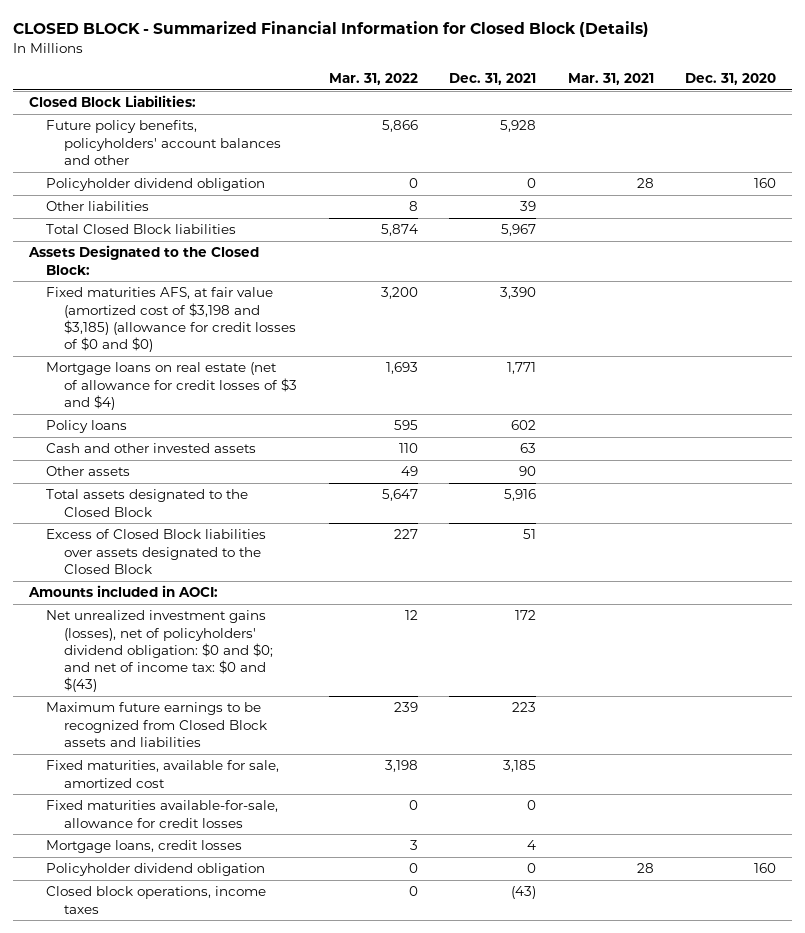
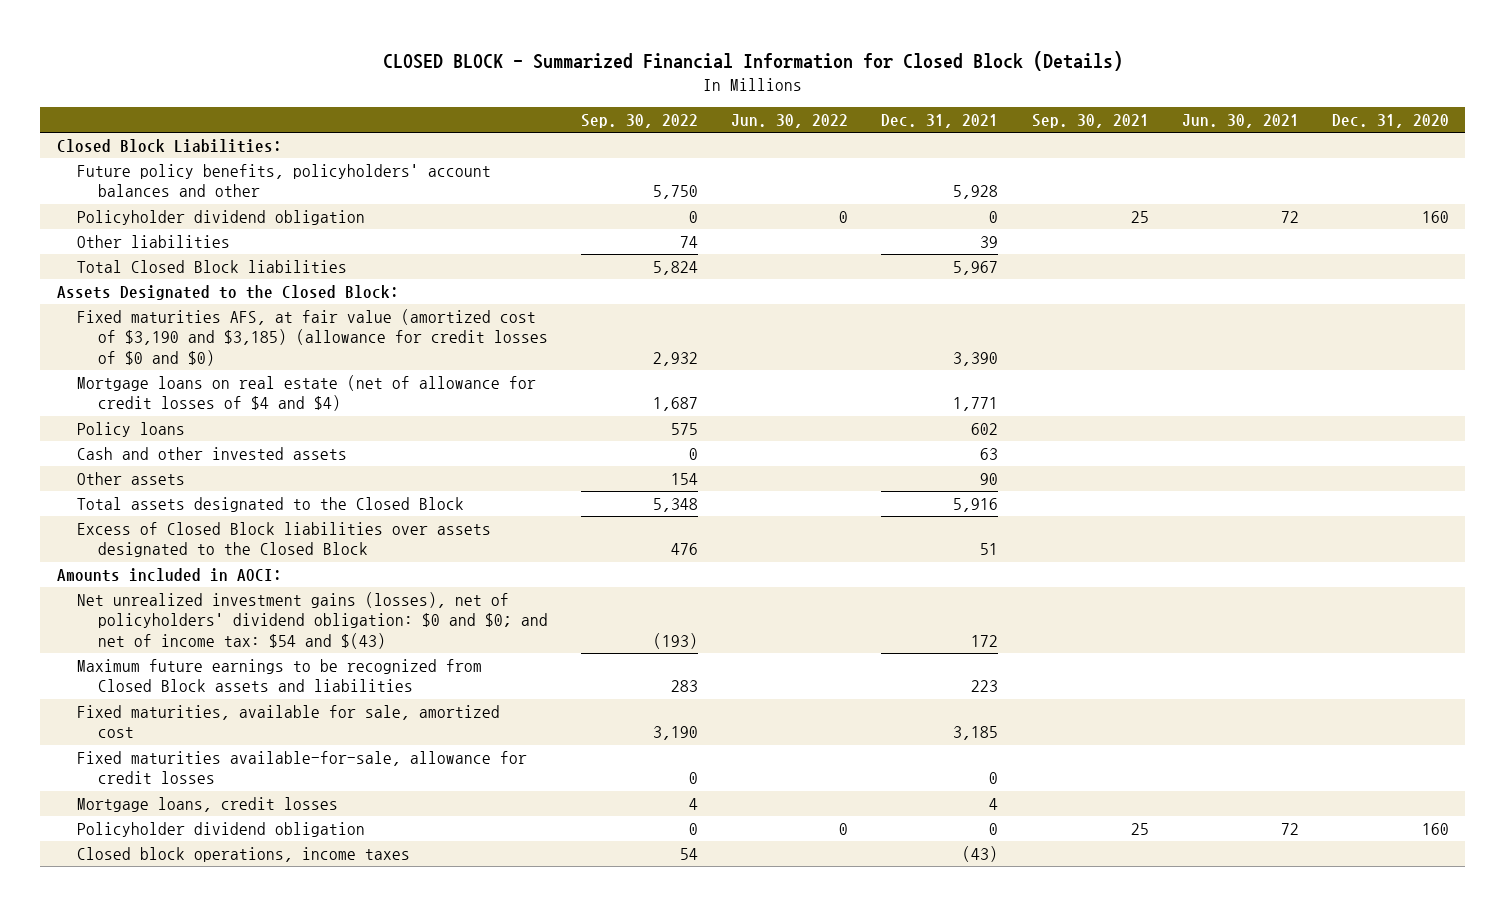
- | Mar. 31, 2022 | Dec. 31, 2021 | Mar. 31, 2021 | Dec. 31, 2020
+ | Sep. 30, 2022 | Jun. 30, 2022 | Dec. 31, 2021 | Sep. 30, 2021 | Jun. 30, 2021 | Dec. 31, 2020
- Fixed maturities AFS, at fair value (amortized cost of $3,198 and $3,185) (allowance for credit losses of $0 and $0) | 3,200 | 3,390 | |
- Mortgage loans on real estate (net of allowance for credit losses of $3 and $4) | 1,693 | 1,771 | |
+ Fixed maturities AFS, at fair value (amortized cost of $3,190 and $3,185) (allowance for credit losses of $0 and $0) | 2,932 | | 3,390 | | |
+ Mortgage loans on real estate (net of allowance for credit losses of $4 and $4) | 1,687 | | 1,771 | | |
- Net unrealized investment gains (losses), net of policyholders' dividend obligation: $0 and $0; and net of income tax: $0 and $(43) | 12 | 172 | |
+ Net unrealized investment gains (losses), net of policyholders' dividend obligation: $0 and $0; and net of income tax: $54 and $(43) | (193) | | 172 | | |

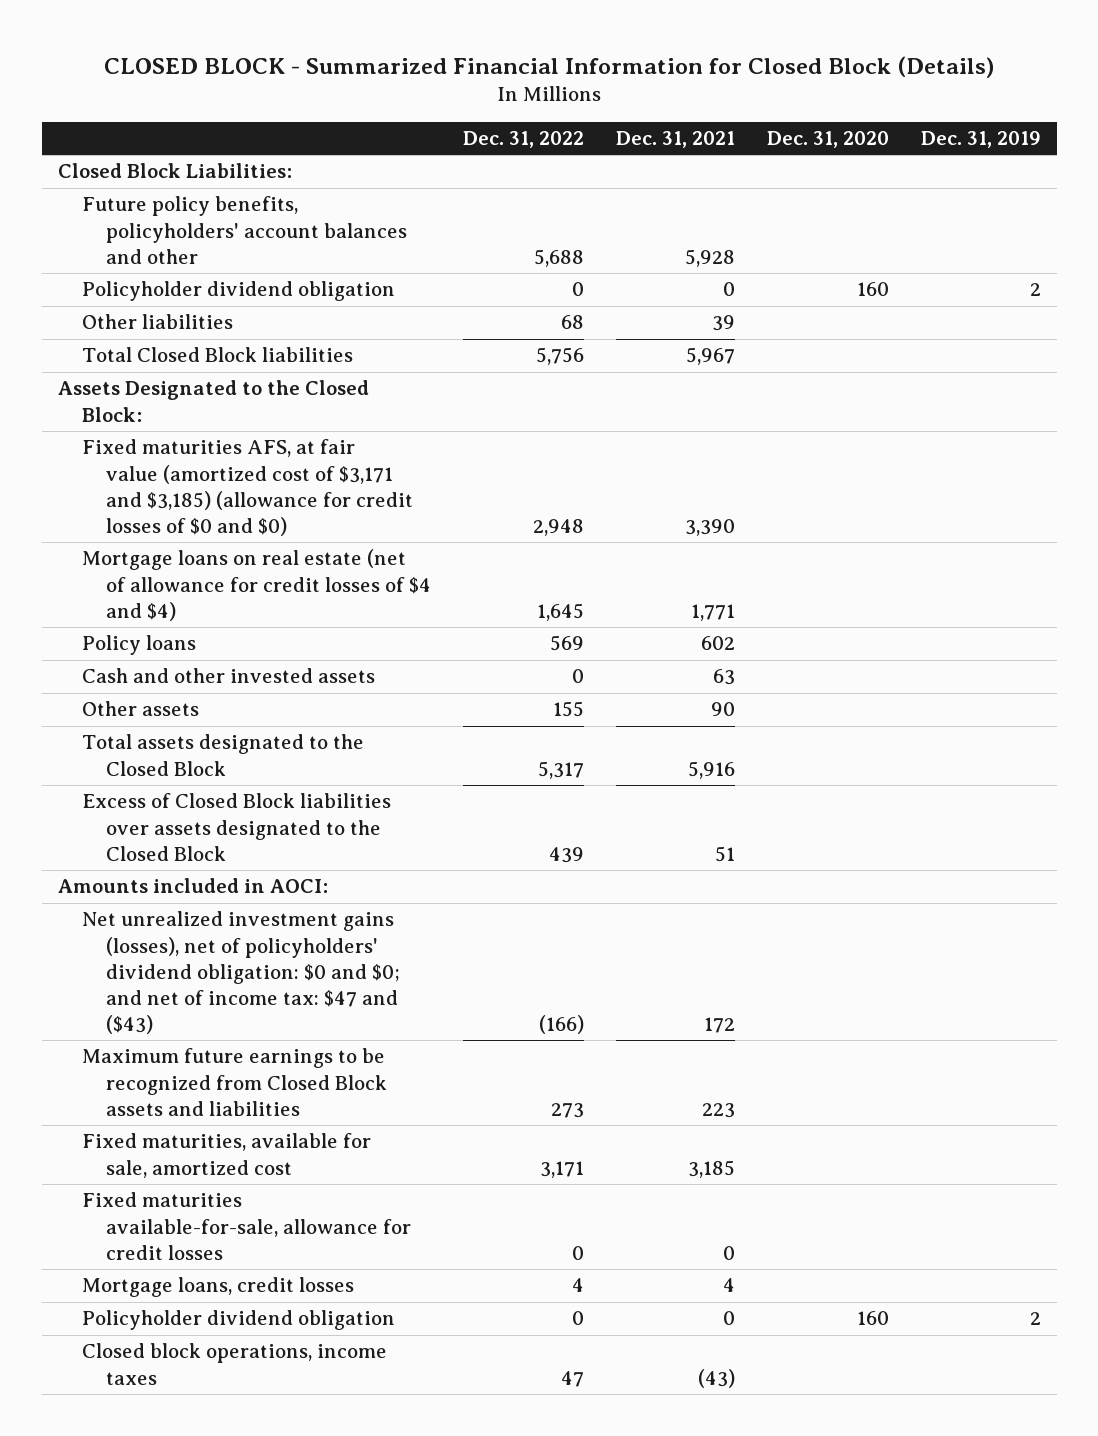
- | Sep. 30, 2022 | Jun. 30, 2022 | Dec. 31, 2021 | Sep. 30, 2021 | Jun. 30, 2021 | Dec. 31, 2020
+ | Dec. 31, 2022 | Dec. 31, 2021 | Dec. 31, 2020 | Dec. 31, 2019
- Fixed maturities AFS, at fair value (amortized cost of $3,190 and $3,185) (allowance for credit losses of $0 and $0) | 2,932 | | 3,390 | | |
+ Fixed maturities AFS, at fair value (amortized cost of $3,171 and $3,185) (allowance for credit losses of $0 and $0) | 2,948 | 3,390 | |
- Net unrealized investment gains (losses), net of policyholders' dividend obligation: $0 and $0; and net of income tax: $54 and $(43) | (193) | | 172 | | |
+ Net unrealized investment gains (losses), net of policyholders' dividend obligation: $0 and $0; and net of income tax: $47 and ($43) | (166) | 172 | |

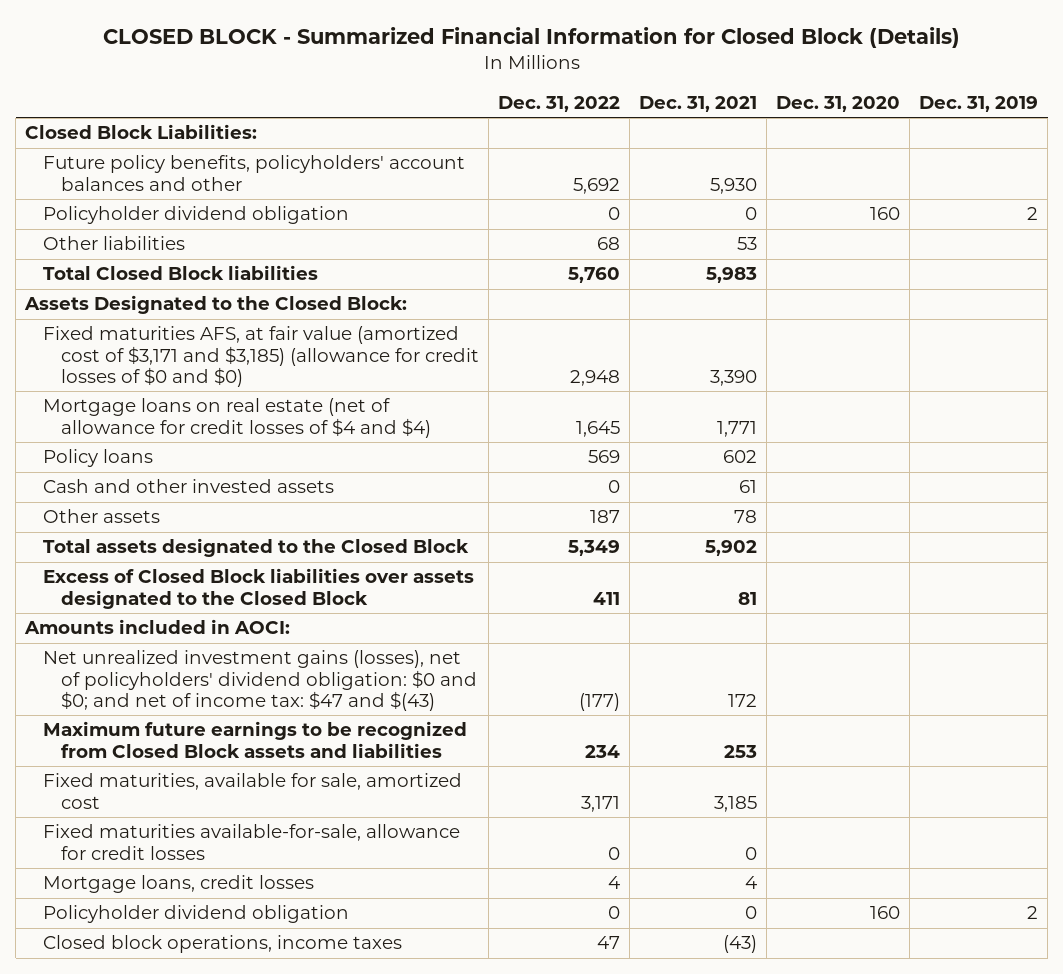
- Future policy benefits, policyholders' account balances and other | 5,688 | 5,928 | |
+ Future policy benefits, policyholders' account balances and other | 5,692 | 5,930 | |
- Other liabilities | 68 | 39 | |
- Total Closed Block liabilities | 5,756 | 5,967 | |
+ Other liabilities | 68 | 53 | |
+ Total Closed Block liabilities | 5,760 | 5,983 | |
- Cash and other invested assets | 0 | 63 | |
- Other assets | 155 | 90 | |
- Total assets designated to the Closed Block | 5,317 | 5,916 | |
- Excess of Closed Block liabilities over assets designated to the Closed Block | 439 | 51 | |
+ Cash and other invested assets | 0 | 61 | |
+ Other assets | 187 | 78 | |
+ Total assets designated to the Closed Block | 5,349 | 5,902 | |
+ Excess of Closed Block liabilities over assets designated to the Closed Block | 411 | 81 | |
- Net unrealized investment gains (losses), net of policyholders' dividend obligation: $0 and $0; and net of income tax: $47 and ($43) | (166) | 172 | |
- Maximum future earnings to be recognized from Closed Block assets and liabilities | 273 | 223 | |
+ Net unrealized investment gains (losses), net of policyholders' dividend obligation: $0 and $0; and net of income tax: $47 and $(43) | (177) | 172 | |
+ Maximum future earnings to be recognized from Closed Block assets and liabilities | 234 | 253 | |

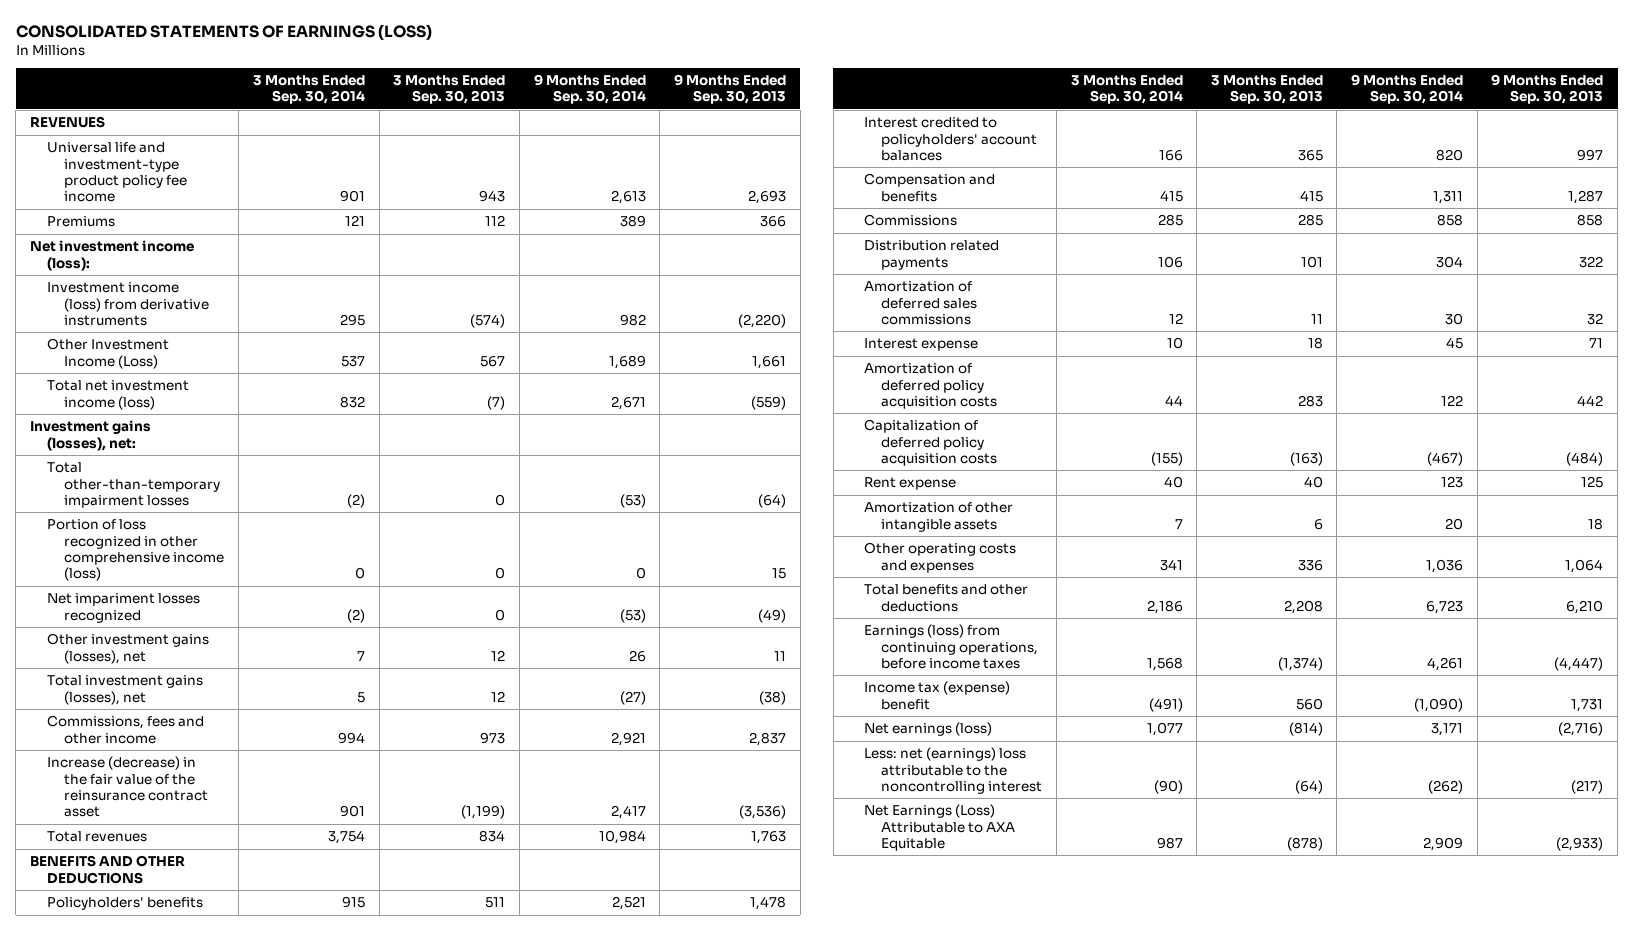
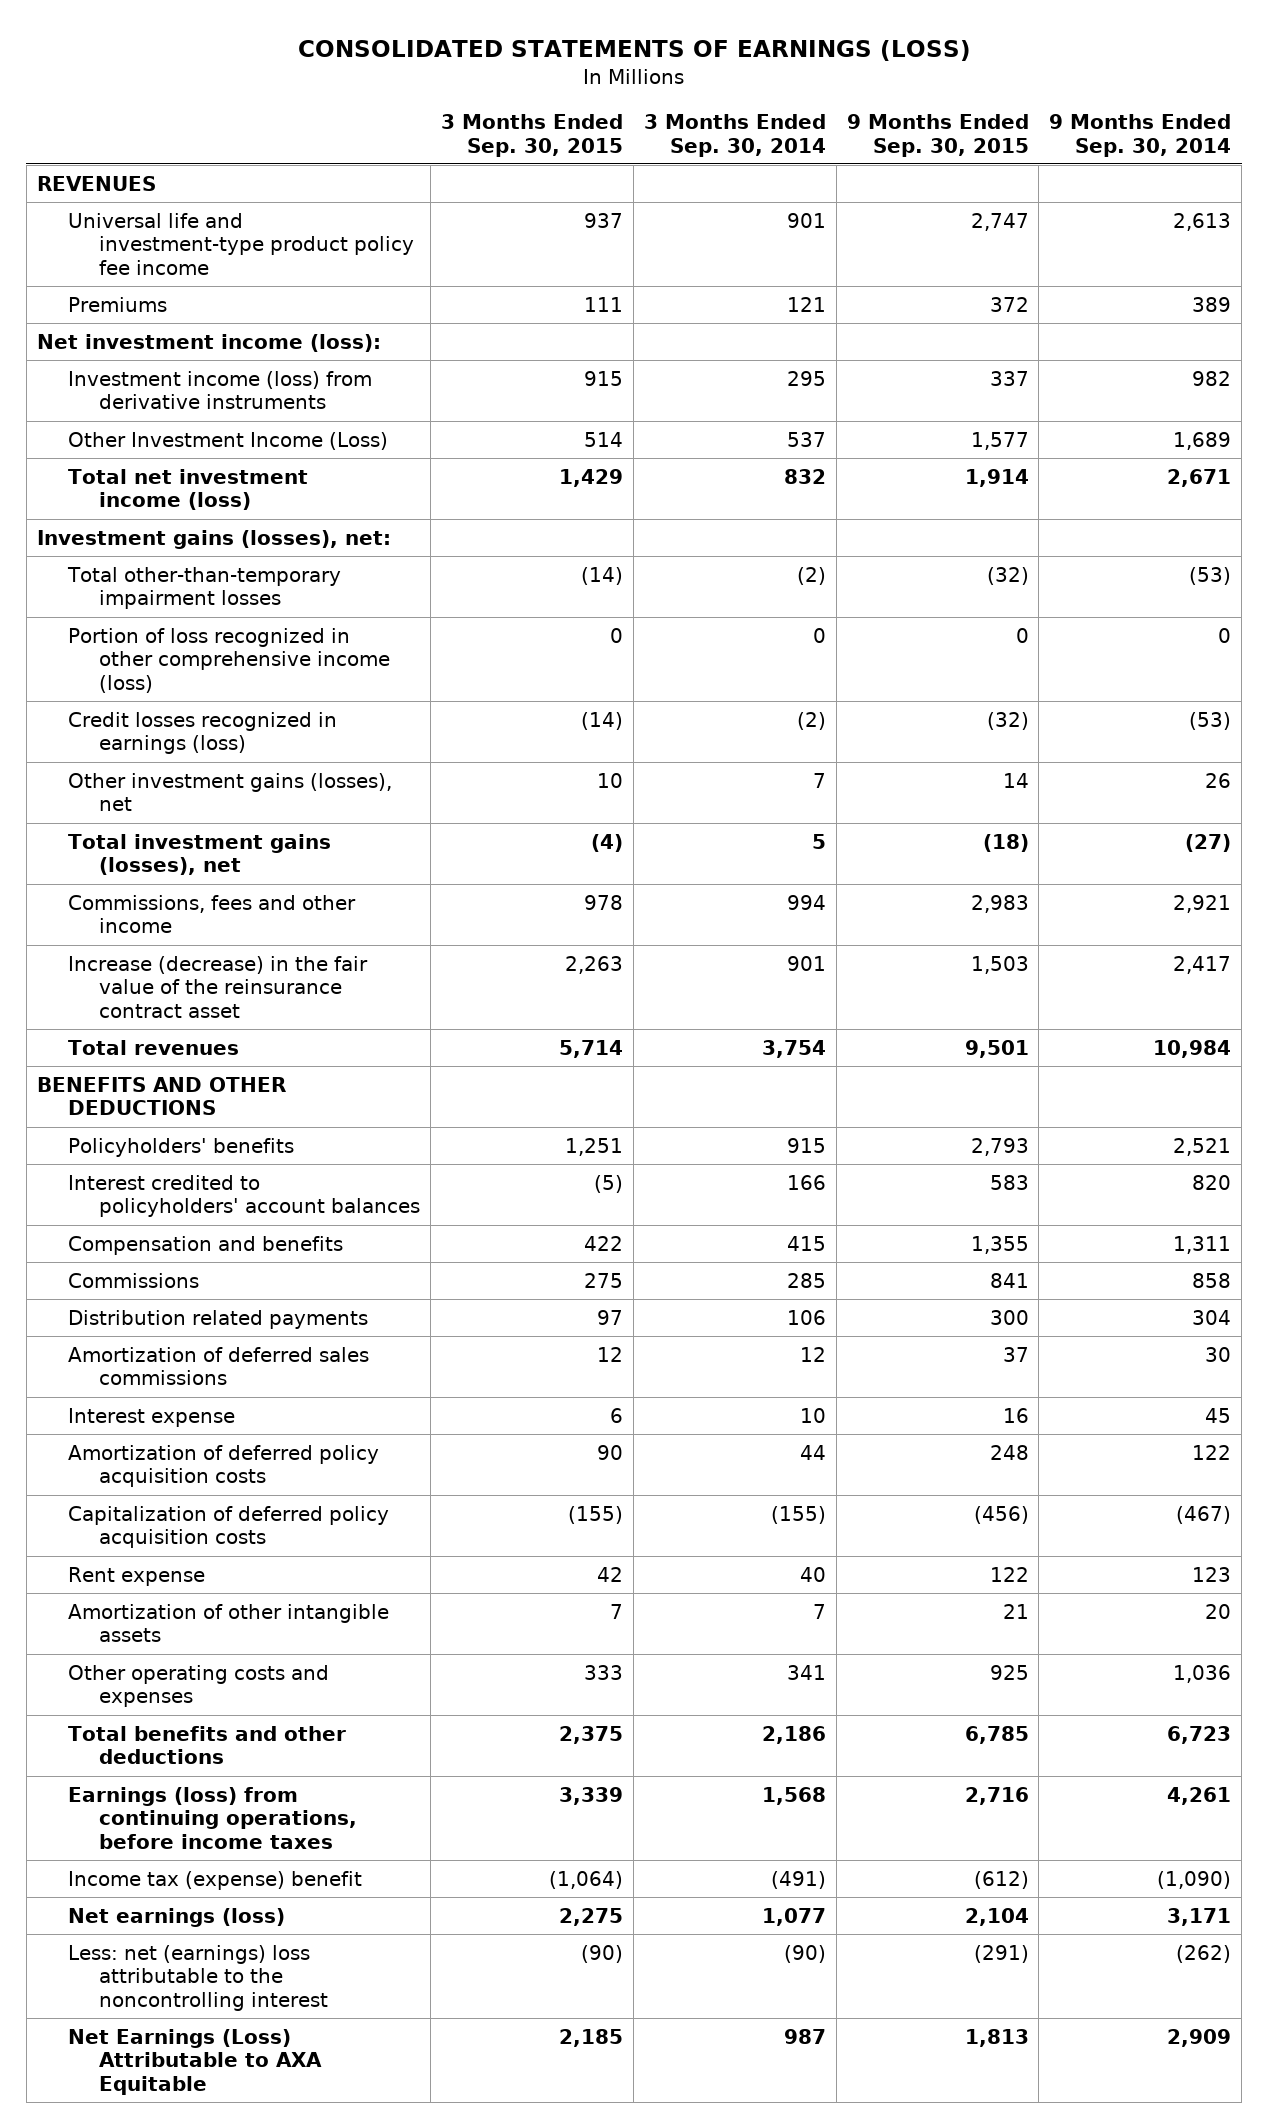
- | 3 Months Ended Sep. 30, 2014 | 3 Months Ended Sep. 30, 2013 | 9 Months Ended Sep. 30, 2014 | 9 Months Ended Sep. 30, 2013
+ | 3 Months Ended Sep. 30, 2015 | 3 Months Ended Sep. 30, 2014 | 9 Months Ended Sep. 30, 2015 | 9 Months Ended Sep. 30, 2014
- Net impariment losses recognized | (2) | 0 | (53) | (49)
+ Credit losses recognized in earnings (loss) | (14) | (2) | (32) | (53)

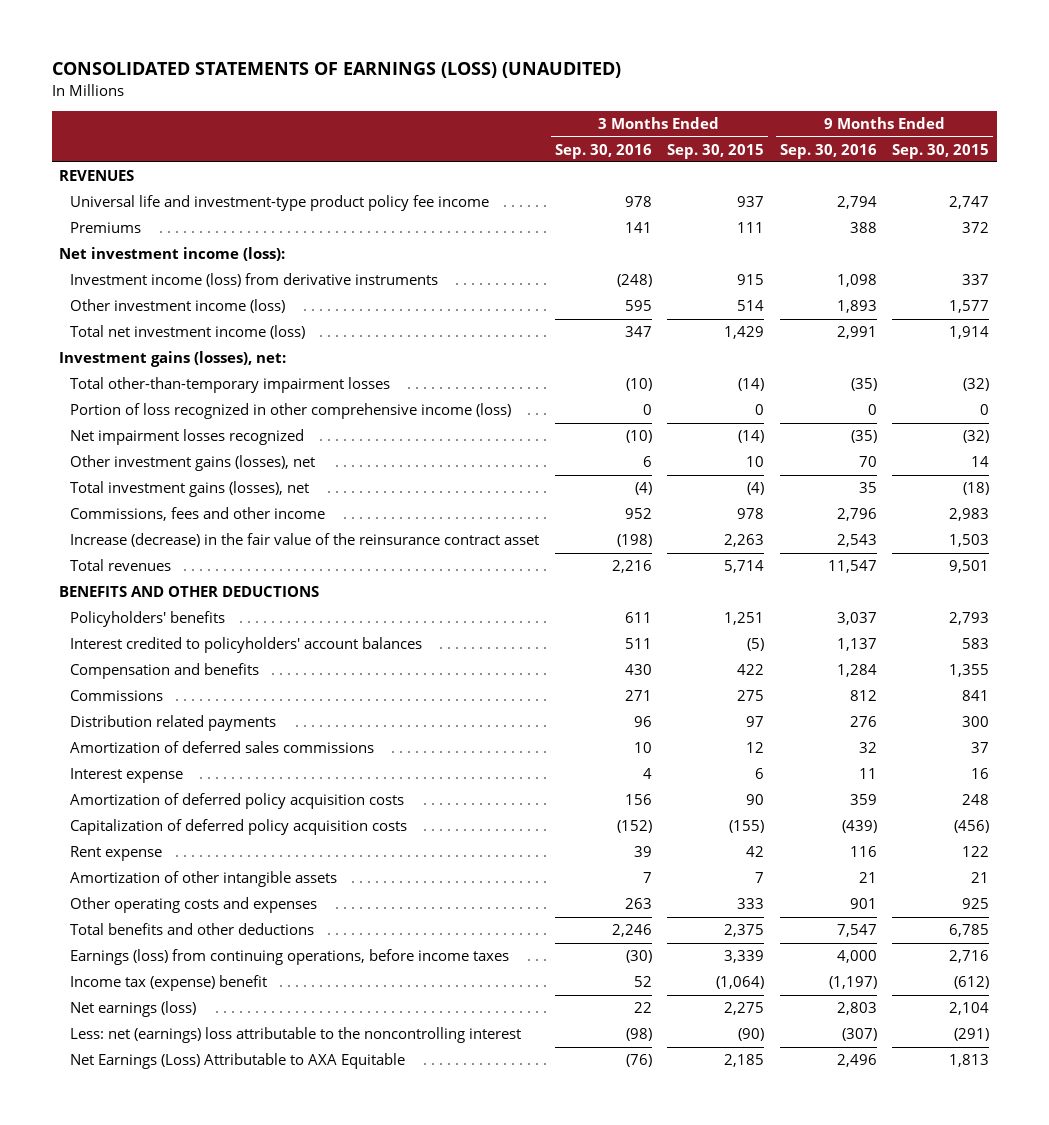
- CONSOLIDATED STATEMENTS OF EARNINGS (LOSS)
+ CONSOLIDATED STATEMENTS OF EARNINGS (LOSS) (UNAUDITED)
- | 3 Months Ended Sep. 30, 2015 | 3 Months Ended Sep. 30, 2014 | 9 Months Ended Sep. 30, 2015 | 9 Months Ended Sep. 30, 2014
+ | 3 Months Ended Sep. 30, 2016 | 3 Months Ended Sep. 30, 2015 | 9 Months Ended Sep. 30, 2016 | 9 Months Ended Sep. 30, 2015
- Other Investment Income (Loss) | 514 | 537 | 1,577 | 1,689
+ Other investment income (loss) | 595 | 514 | 1,893 | 1,577
- Credit losses recognized in earnings (loss) | (14) | (2) | (32) | (53)
+ Net impairment losses recognized | (10) | (14) | (35) | (32)

